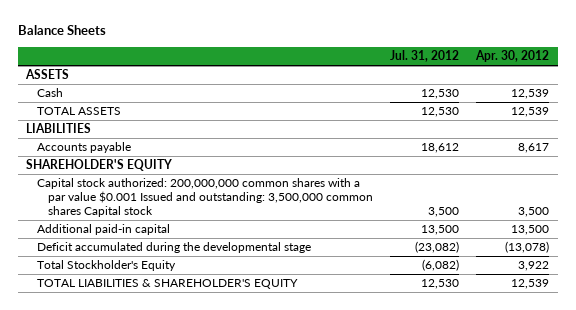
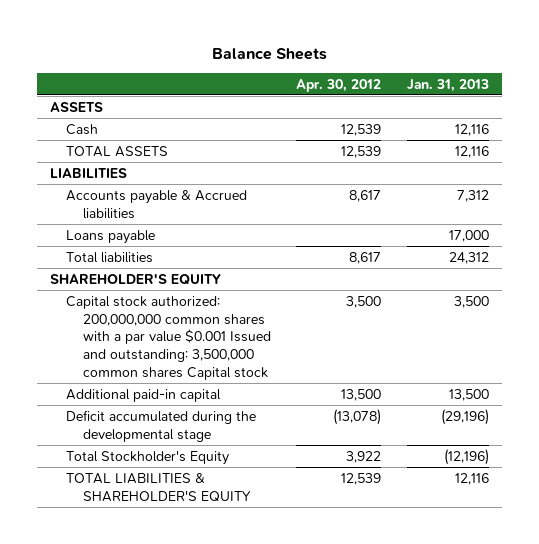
- | Jul. 31, 2012 | Apr. 30, 2012
+ | Apr. 30, 2012 | Jan. 31, 2013
- Accounts payable | 18,612 | 8,617
+ Accounts payable & Accrued liabilities | 8,617 | 7,312
+ Loans payable | | 17,000
+ Total liabilities | 8,617 | 24,312

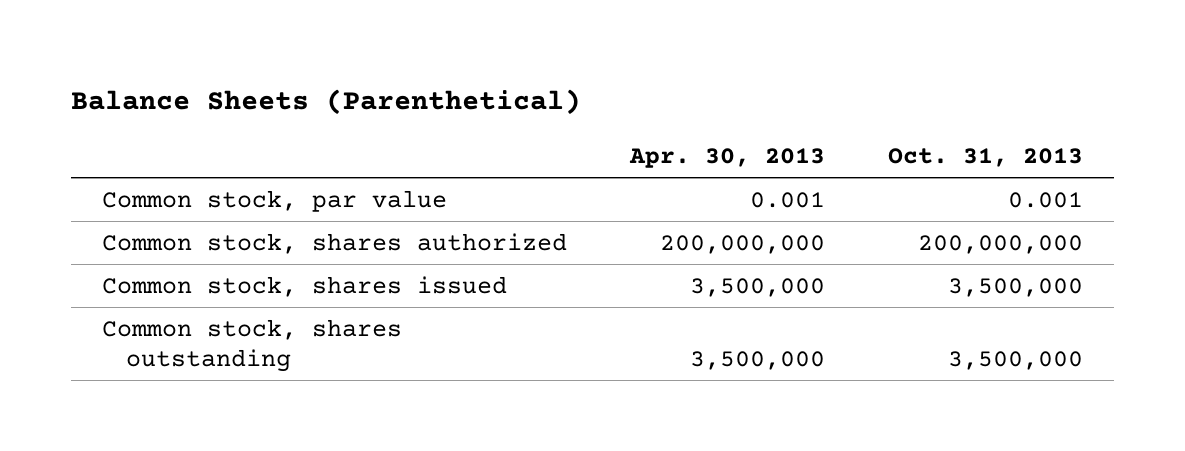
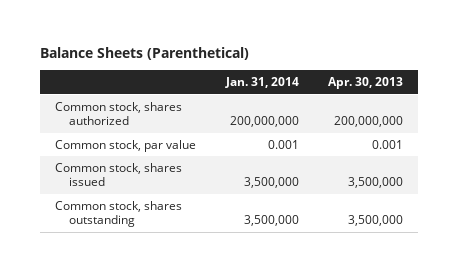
- | Apr. 30, 2013 | Oct. 31, 2013
+ | Jan. 31, 2014 | Apr. 30, 2013
moved down: Common stock, par value | 0.001 | 0.001

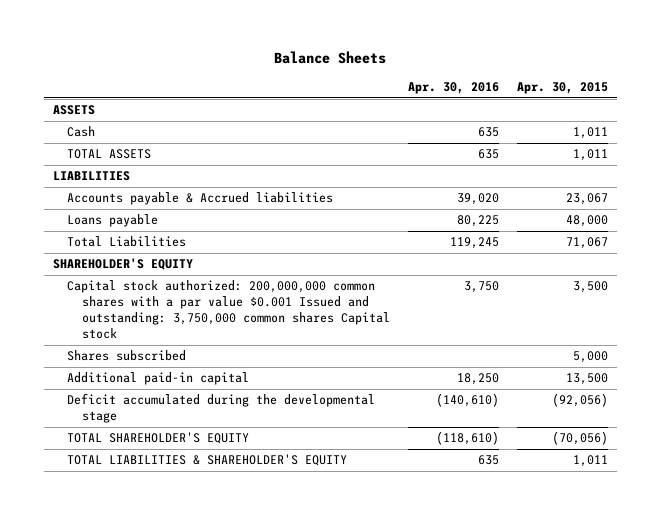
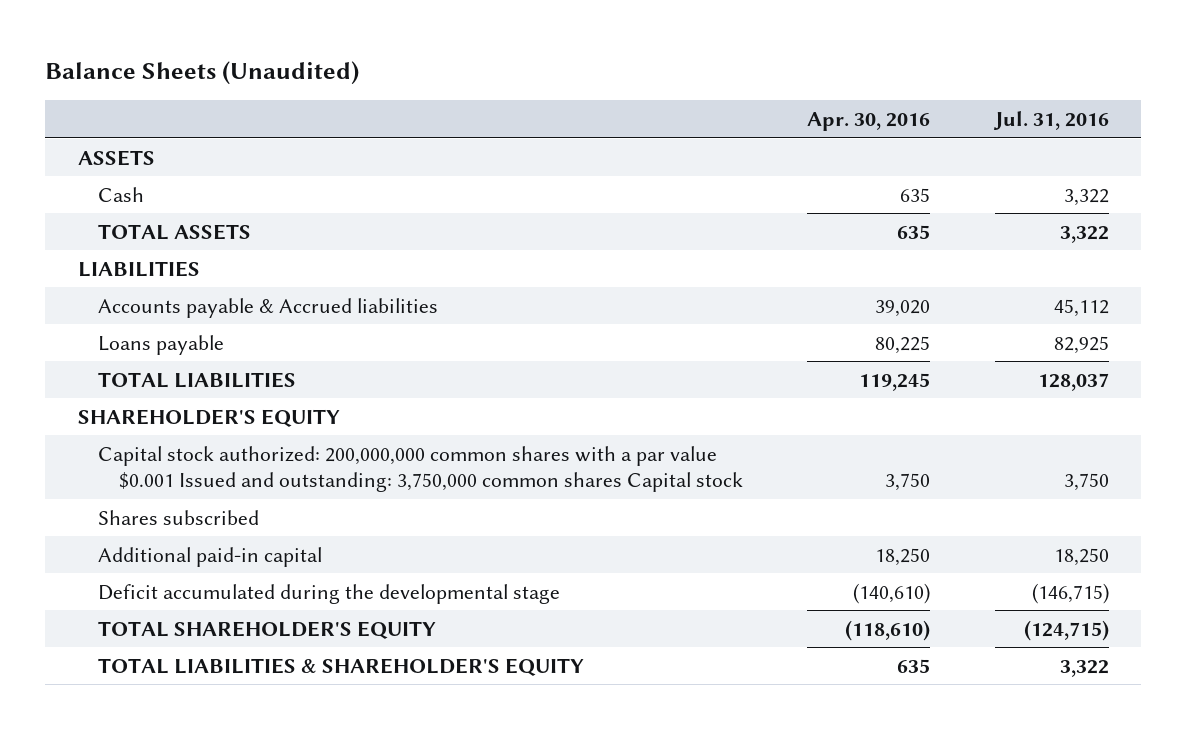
- Balance Sheets
+ Balance Sheets (Unaudited)
- | Apr. 30, 2016 | Apr. 30, 2015
+ | Apr. 30, 2016 | Jul. 31, 2016
- Total Liabilities | 119,245 | 71,067
+ TOTAL LIABILITIES | 119,245 | 128,037

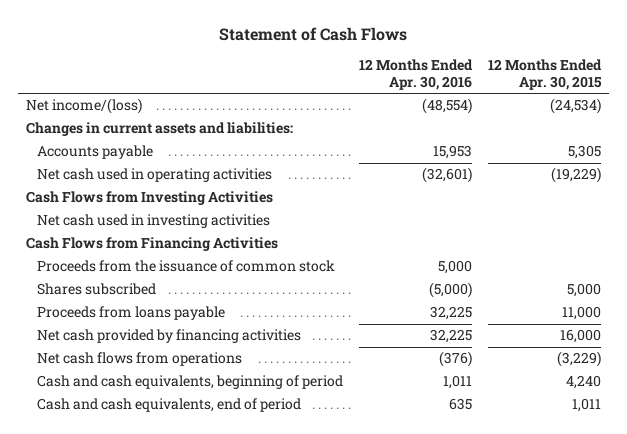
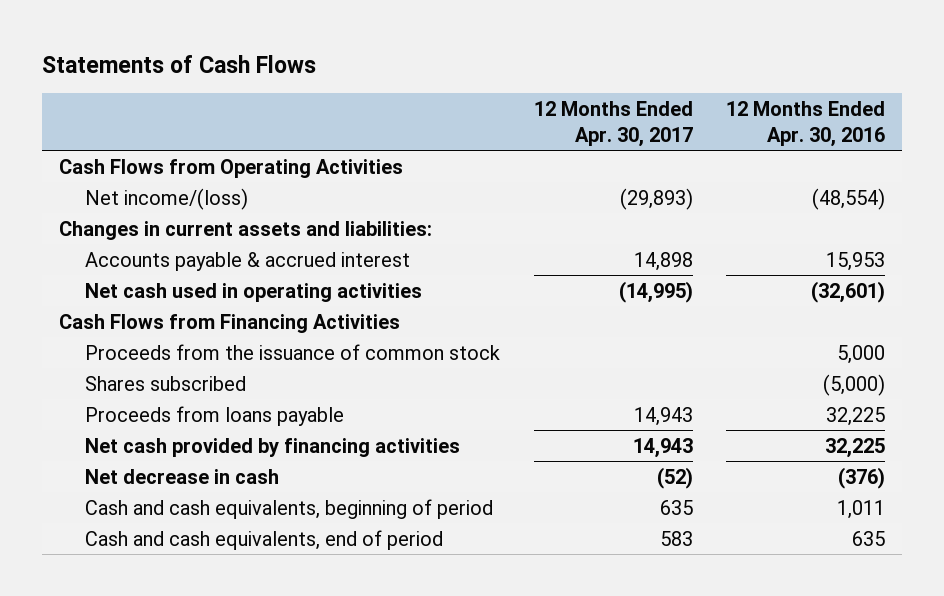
- Statement of Cash Flows
+ Statements of Cash Flows
- | 12 Months Ended Apr. 30, 2016 | 12 Months Ended Apr. 30, 2015
+ | 12 Months Ended Apr. 30, 2017 | 12 Months Ended Apr. 30, 2016
+ Cash Flows from Operating Activities
- Accounts payable | 15,953 | 5,305
+ Accounts payable & accrued interest | 14,898 | 15,953
- Cash Flows from Investing Activities
- Net cash used in investing activities
- Net cash flows from operations | (376) | (3,229)
+ Net decrease in cash | (52) | (376)

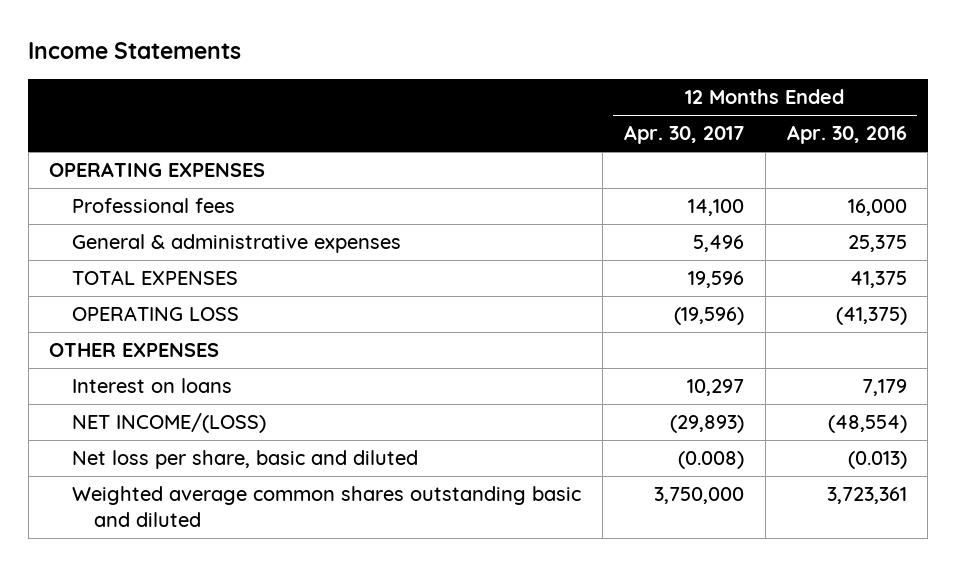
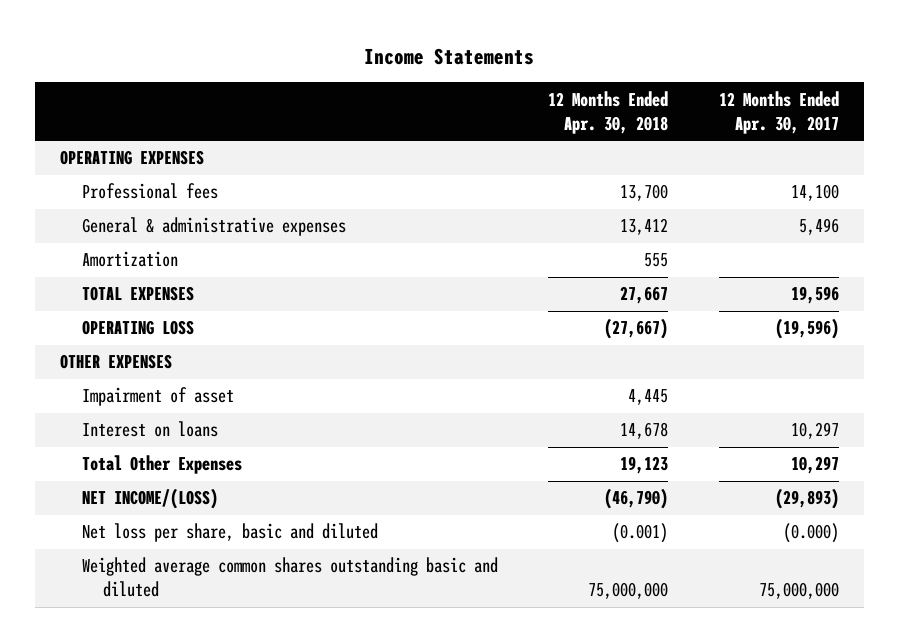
- | 12 Months Ended Apr. 30, 2017 | 12 Months Ended Apr. 30, 2016
+ | 12 Months Ended Apr. 30, 2018 | 12 Months Ended Apr. 30, 2017
+ Amortization | 555 |
+ Impairment of asset | 4,445 |
+ Total Other Expenses | 19,123 | 10,297
- Net loss per share, basic and diluted | (0.008) | (0.013)
- Weighted average common shares outstanding basic and diluted | 3,750,000 | 3,723,361
+ Net loss per share, basic and diluted | (0.001) | (0.000)
+ Weighted average common shares outstanding basic and diluted | 75,000,000 | 75,000,000

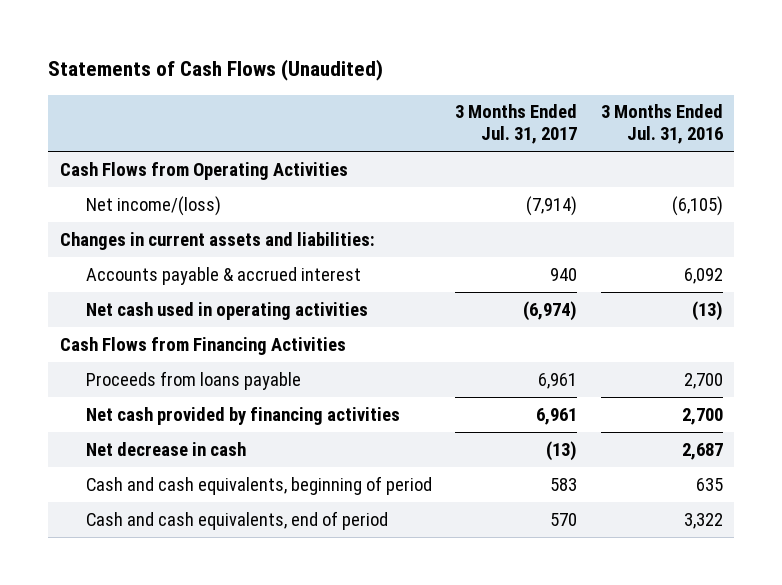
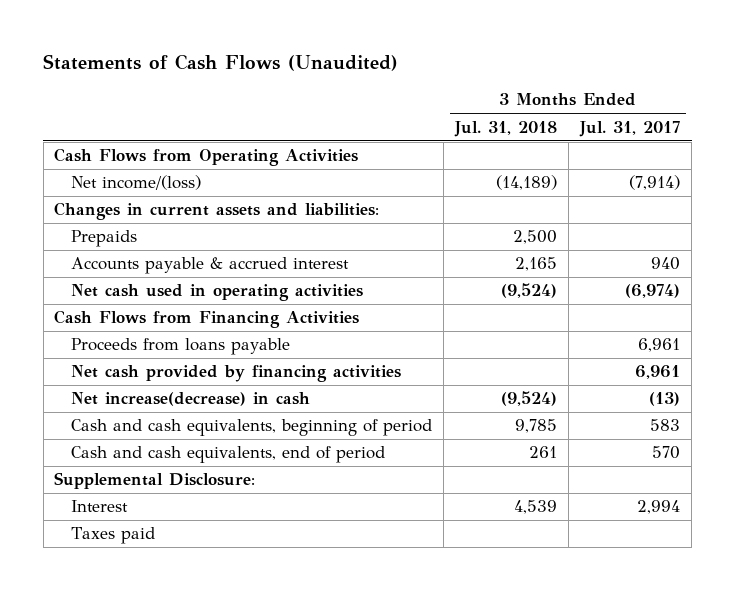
- | 3 Months Ended Jul. 31, 2017 | 3 Months Ended Jul. 31, 2016
+ | 3 Months Ended Jul. 31, 2018 | 3 Months Ended Jul. 31, 2017
+ Prepaids | 2,500 |
- Net decrease in cash | (13) | 2,687
+ Net increase(decrease) in cash | (9,524) | (13)
+ Supplemental Disclosure:
+ Interest | 4,539 | 2,994
+ Taxes paid

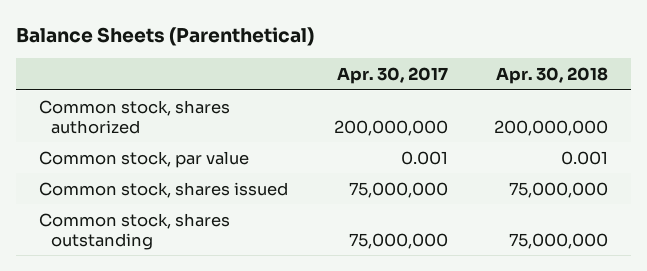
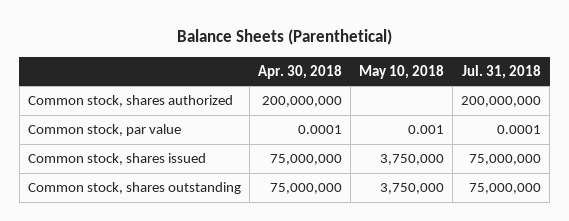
- | Apr. 30, 2017 | Apr. 30, 2018
+ | Apr. 30, 2018 | May 10, 2018 | Jul. 31, 2018
- Common stock, par value | 0.001 | 0.001
+ Common stock, par value | 0.0001 | 0.001 | 0.0001

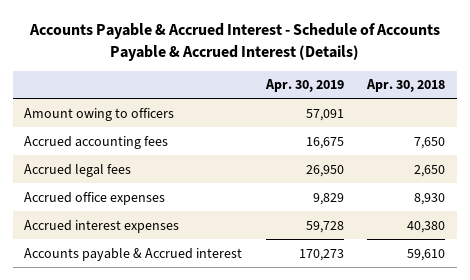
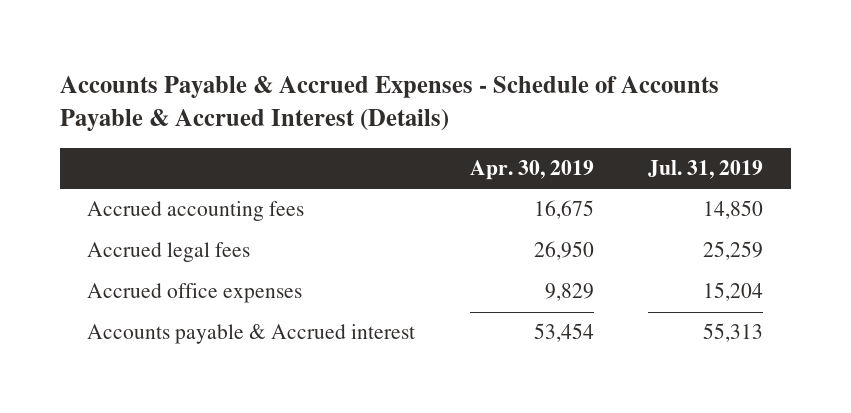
- Accounts Payable & Accrued Interest - Schedule of Accounts Payable & Accrued Interest (Details)
+ Accounts Payable & Accrued Expenses - Schedule of Accounts Payable & Accrued Interest (Details)
- | Apr. 30, 2019 | Apr. 30, 2018
+ | Apr. 30, 2019 | Jul. 31, 2019
- Amount owing to officers | 57,091 |
- Accrued interest expenses | 59,728 | 40,380
- Accounts payable & Accrued interest | 170,273 | 59,610
+ Accounts payable & Accrued interest | 53,454 | 55,313

